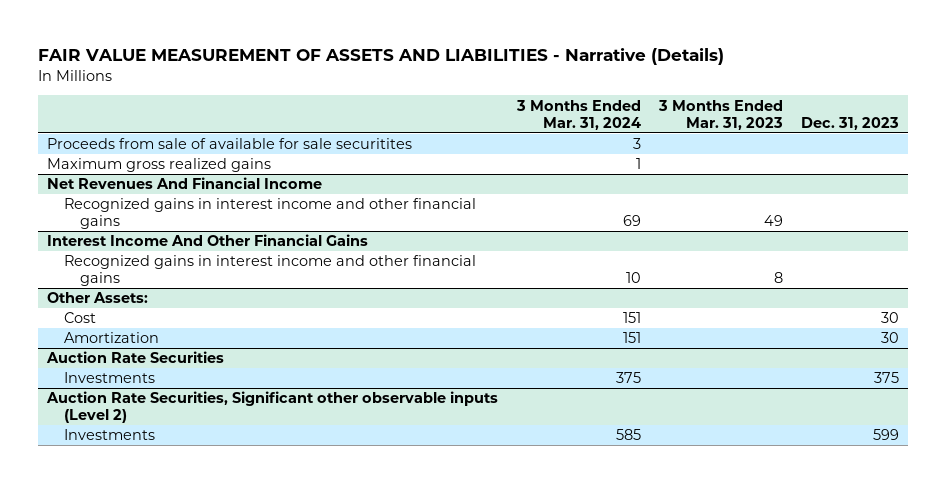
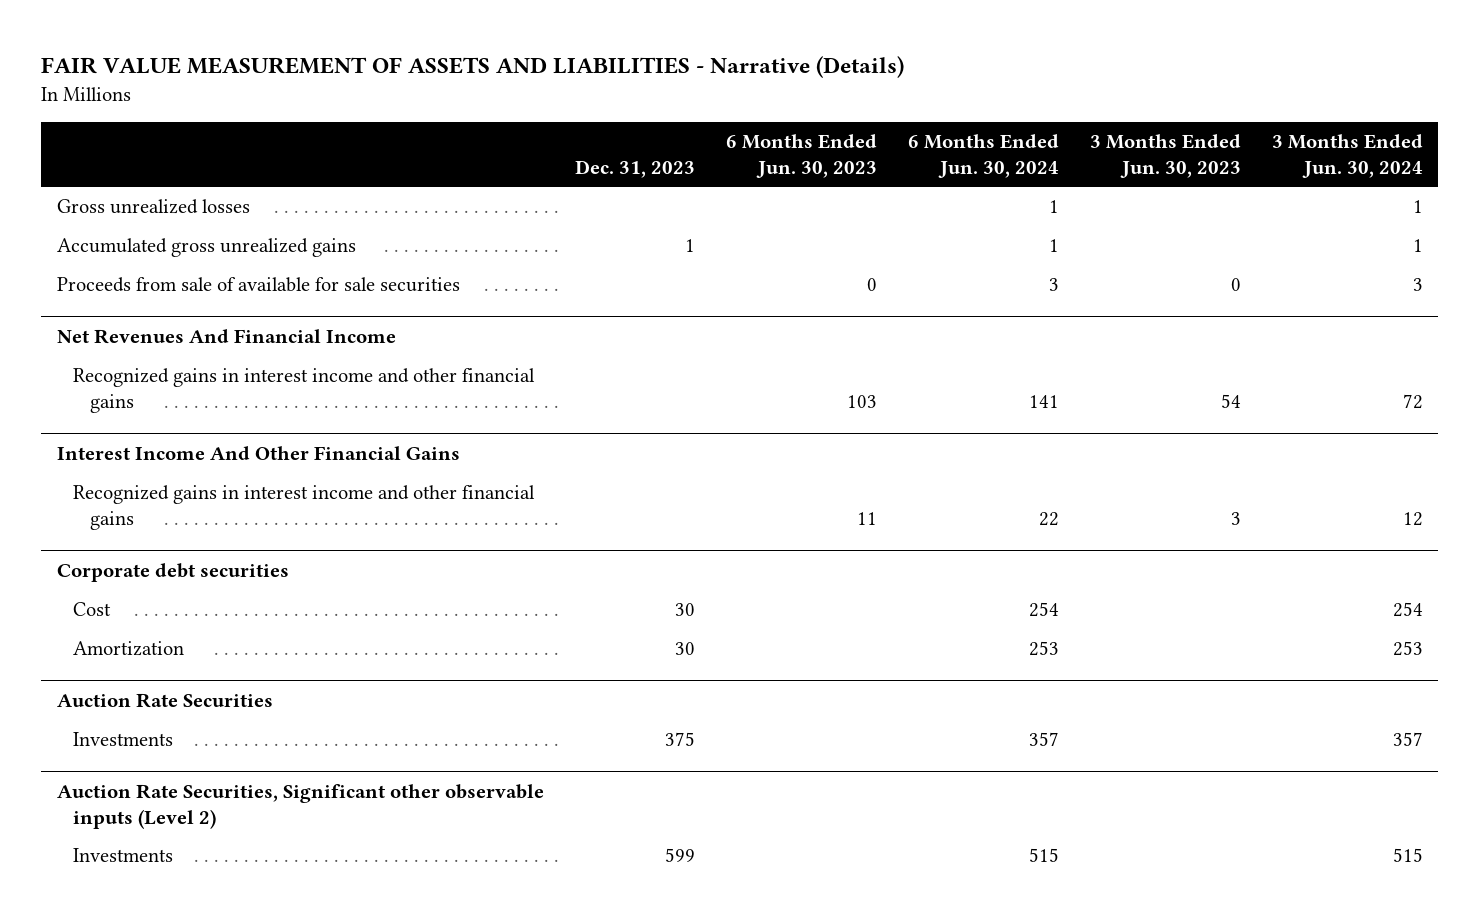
- | 3 Months Ended Mar. 31, 2024 | 3 Months Ended Mar. 31, 2023 | Dec. 31, 2023
+ | Dec. 31, 2023 | 6 Months Ended Jun. 30, 2023 | 6 Months Ended Jun. 30, 2024 | 3 Months Ended Jun. 30, 2023 | 3 Months Ended Jun. 30, 2024
- Proceeds from sale of available for sale securitites | 3 | |
- Maximum gross realized gains | 1 | |
+ Gross unrealized losses | | | 1 | | 1
+ Accumulated gross unrealized gains | 1 | | 1 | | 1
+ Proceeds from sale of available for sale securities | | 0 | 3 | 0 | 3
- Other Assets:
+ Corporate debt securities

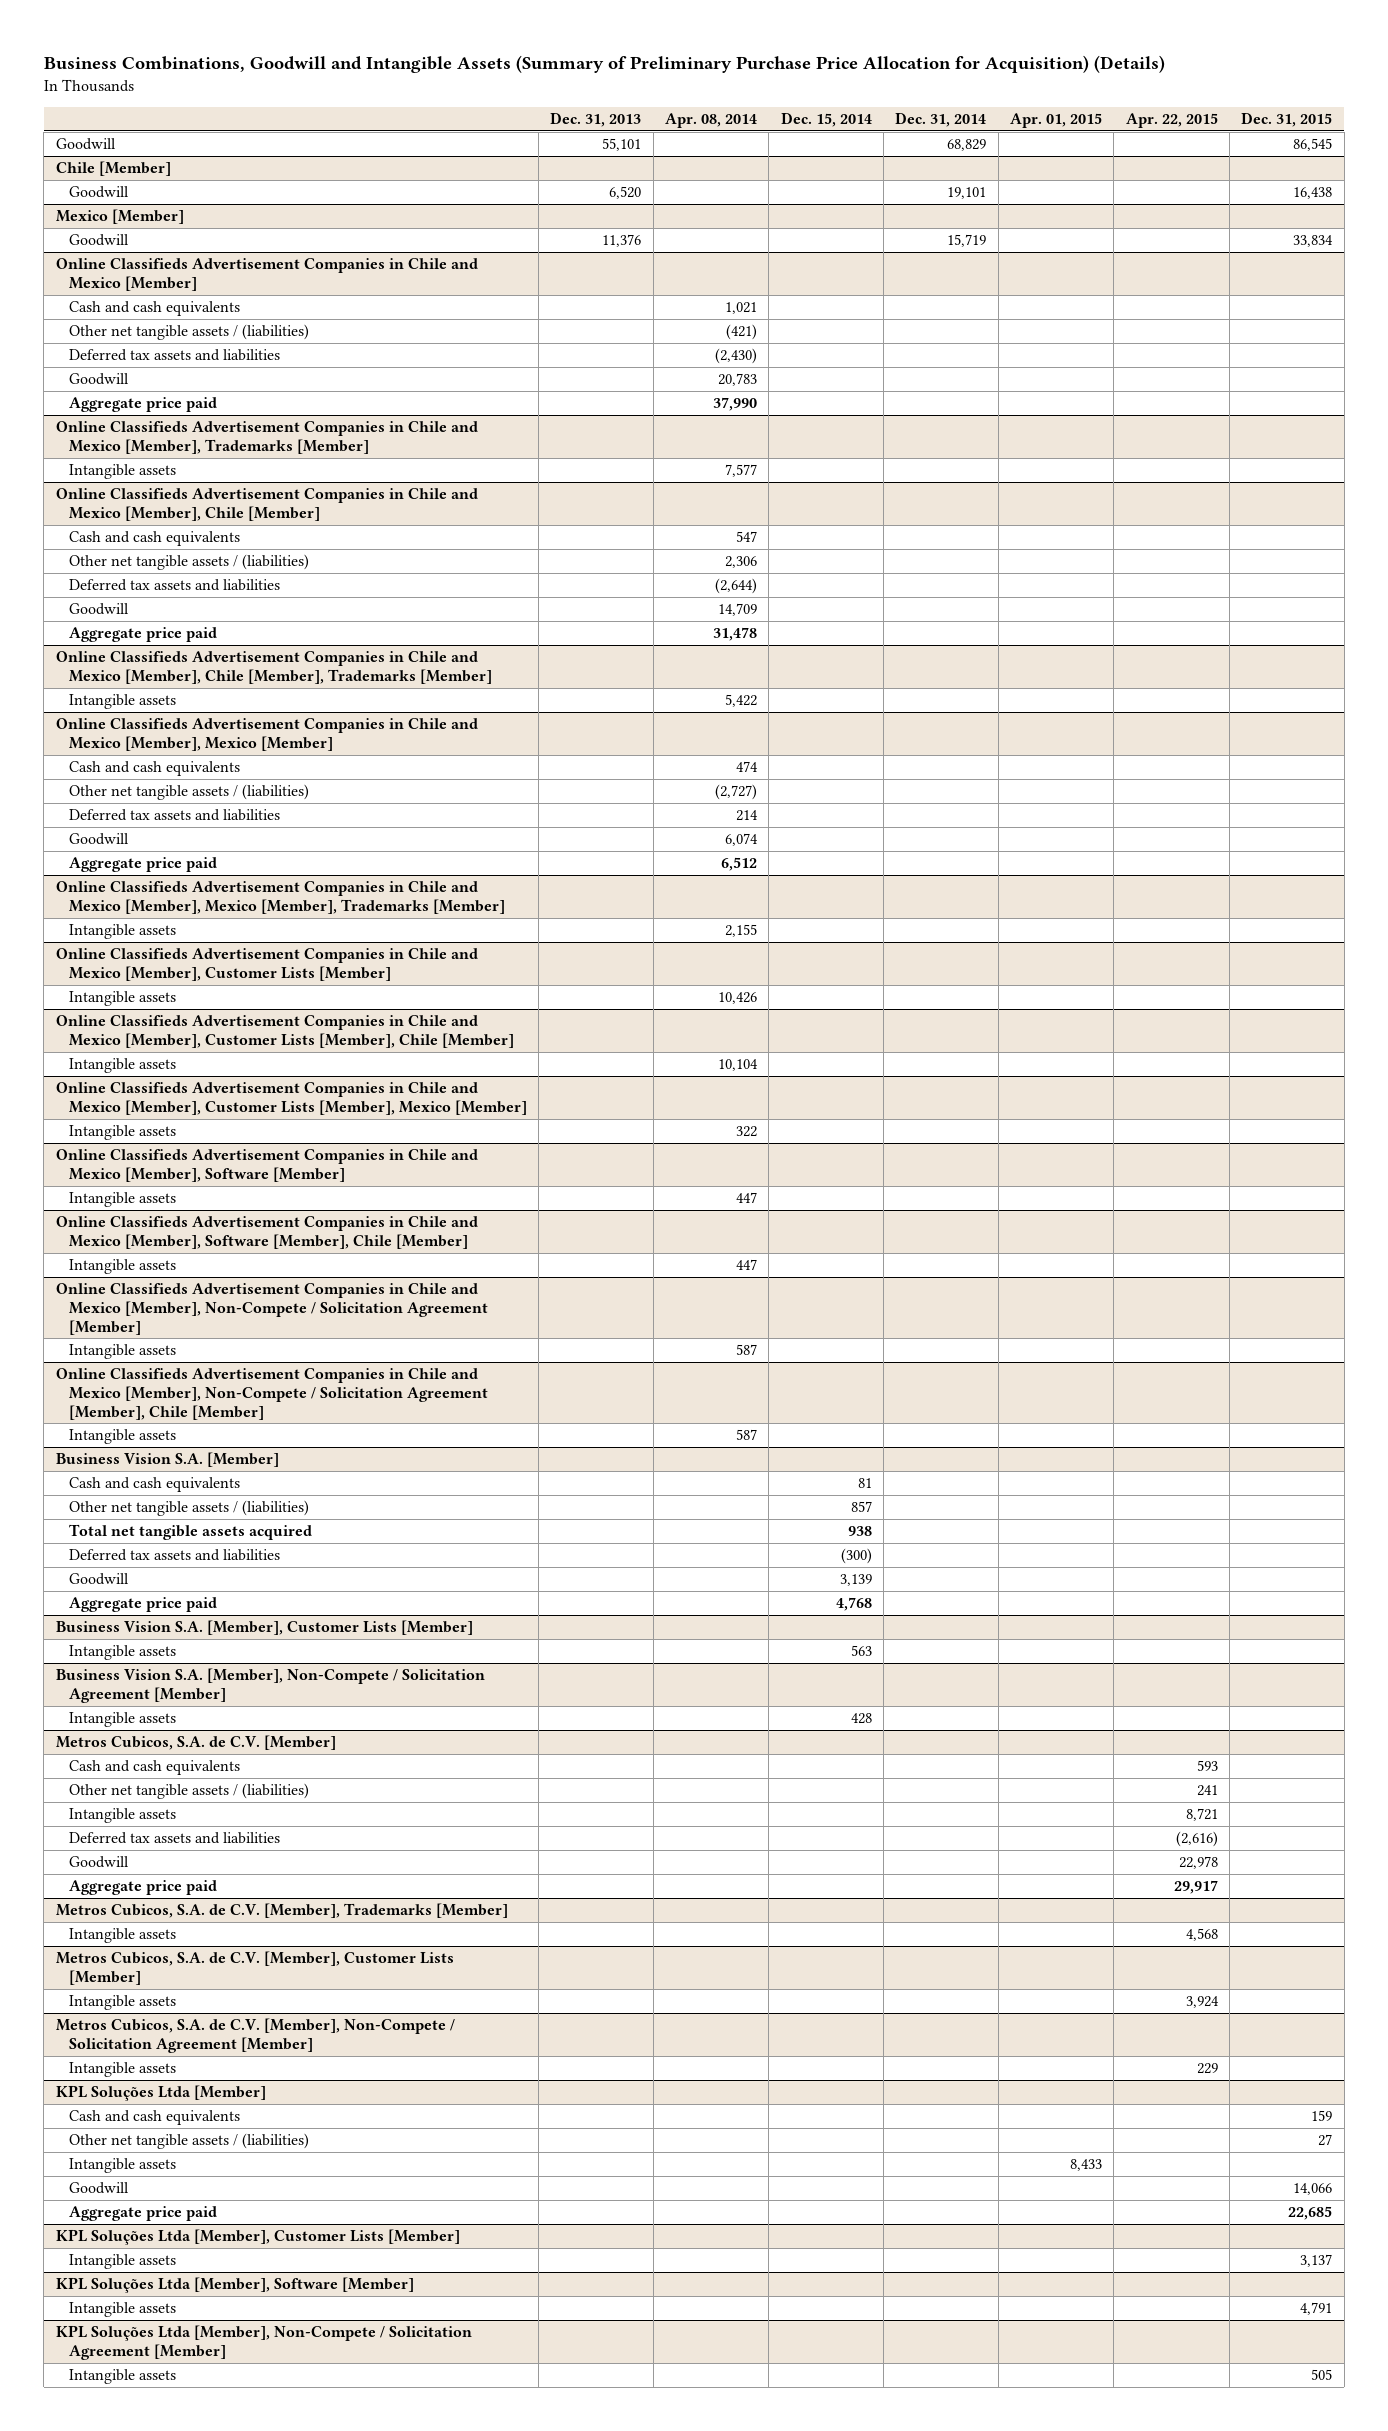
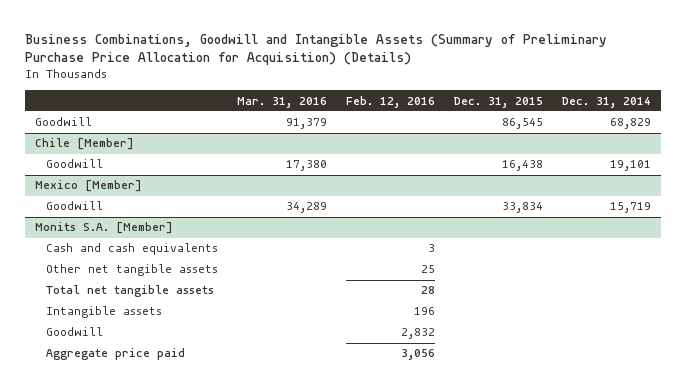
- | Dec. 31, 2013 | Apr. 08, 2014 | Dec. 15, 2014 | Dec. 31, 2014 | Apr. 01, 2015 | Apr. 22, 2015 | Dec. 31, 2015
+ | Mar. 31, 2016 | Feb. 12, 2016 | Dec. 31, 2015 | Dec. 31, 2014
- Online Classifieds Advertisement Companies in Chile and Mexico [Member]
- Cash and cash equivalents | | 1,021 | | | | |
- Other net tangible assets / (liabilities) | | (421) | | | | |
- Deferred tax assets and liabilities | | (2,430) | | | | |
- Goodwill | | 20,783 | | | | |
- Aggregate price paid | | 37,990 | | | | |
- Online Classifieds Advertisement Companies in Chile and Mexico [Member], Trademarks [Member]
- Intangible assets | | 7,577 | | | | |
- Online Classifieds Advertisement Companies in Chile and Mexico [Member], Chile [Member]
- Cash and cash equivalents | | 547 | | | | |
- Other net tangible assets / (liabilities) | | 2,306 | | | | |
- Deferred tax assets and liabilities | | (2,644) | | | | |
- Goodwill | | 14,709 | | | | |
- Aggregate price paid | | 31,478 | | | | |
- Online Classifieds Advertisement Companies in Chile and Mexico [Member], Chile [Member], Trademarks [Member]
- Intangible assets | | 5,422 | | | | |
- Online Classifieds Advertisement Companies in Chile and Mexico [Member], Mexico [Member]
- Cash and cash equivalents | | 474 | | | | |
- Other net tangible assets / (liabilities) | | (2,727) | | | | |
- Deferred tax assets and liabilities | | 214 | | | | |
- Goodwill | | 6,074 | | | | |
- Aggregate price paid | | 6,512 | | | | |
- Online Classifieds Advertisement Companies in Chile and Mexico [Member], Mexico [Member], Trademarks [Member]
- Intangible assets | | 2,155 | | | | |
- Online Classifieds Advertisement Companies in Chile and Mexico [Member], Customer Lists [Member]
- Intangible assets | | 10,426 | | | | |
- Online Classifieds Advertisement Companies in Chile and Mexico [Member], Customer Lists [Member], Chile [Member]
- Intangible assets | | 10,104 | | | | |
- Online Classifieds Advertisement Companies in Chile and Mexico [Member], Customer Lists [Member], Mexico [Member]
- Intangible assets | | 322 | | | | |
- Online Classifieds Advertisement Companies in Chile and Mexico [Member], Software [Member]
- Intangible assets | | 447 | | | | |
- Online Classifieds Advertisement Companies in Chile and Mexico [Member], Software [Member], Chile [Member]
- Intangible assets | | 447 | | | | |
- Online Classifieds Advertisement Companies in Chile and Mexico [Member], Non-Compete / Solicitation Agreement [Member]
- Intangible assets | | 587 | | | | |
- Online Classifieds Advertisement Companies in Chile and Mexico [Member], Non-Compete / Solicitation Agreement [Member], Chile [Member]
- Intangible assets | | 587 | | | | |
- Business Vision S.A. [Member]
- Cash and cash equivalents | | | 81 | | | |
- Other net tangible assets / (liabilities) | | | 857 | | | |
- Total net tangible assets acquired | | | 938 | | | |
- Deferred tax assets and liabilities | | | (300) | | | |
- Goodwill | | | 3,139 | | | |
- Aggregate price paid | | | 4,768 | | | |
- Business Vision S.A. [Member], Customer Lists [Member]
- Intangible assets | | | 563 | | | |
- Business Vision S.A. [Member], Non-Compete / Solicitation Agreement [Member]
- Intangible assets | | | 428 | | | |
- Metros Cubicos, S.A. de C.V. [Member]
- Cash and cash equivalents | | | | | | 593 |
- Other net tangible assets / (liabilities) | | | | | | 241 |
- Intangible assets | | | | | | 8,721 |
- Deferred tax assets and liabilities | | | | | | (2,616) |
- Goodwill | | | | | | 22,978 |
- Aggregate price paid | | | | | | 29,917 |
- Metros Cubicos, S.A. de C.V. [Member], Trademarks [Member]
- Intangible assets | | | | | | 4,568 |
- Metros Cubicos, S.A. de C.V. [Member], Customer Lists [Member]
- Intangible assets | | | | | | 3,924 |
- Metros Cubicos, S.A. de C.V. [Member], Non-Compete / Solicitation Agreement [Member]
- Intangible assets | | | | | | 229 |
- KPL Soluções Ltda [Member]
- Cash and cash equivalents | | | | | | | 159
- Other net tangible assets / (liabilities) | | | | | | | 27
- Intangible assets | | | | | 8,433 | |
- Goodwill | | | | | | | 14,066
- Aggregate price paid | | | | | | | 22,685
- KPL Soluções Ltda [Member], Customer Lists [Member]
- Intangible assets | | | | | | | 3,137
- KPL Soluções Ltda [Member], Software [Member]
- Intangible assets | | | | | | | 4,791
- KPL Soluções Ltda [Member], Non-Compete / Solicitation Agreement [Member]
- Intangible assets | | | | | | | 505
+ Monits S.A. [Member]
+ Cash and cash equivalents | | 3 | |
+ Other net tangible assets | | 25 | |
+ Total net tangible assets | | 28 | |
+ Intangible assets | | 196 | |
+ Goodwill | | 2,832 | |
+ Aggregate price paid | | 3,056 | |

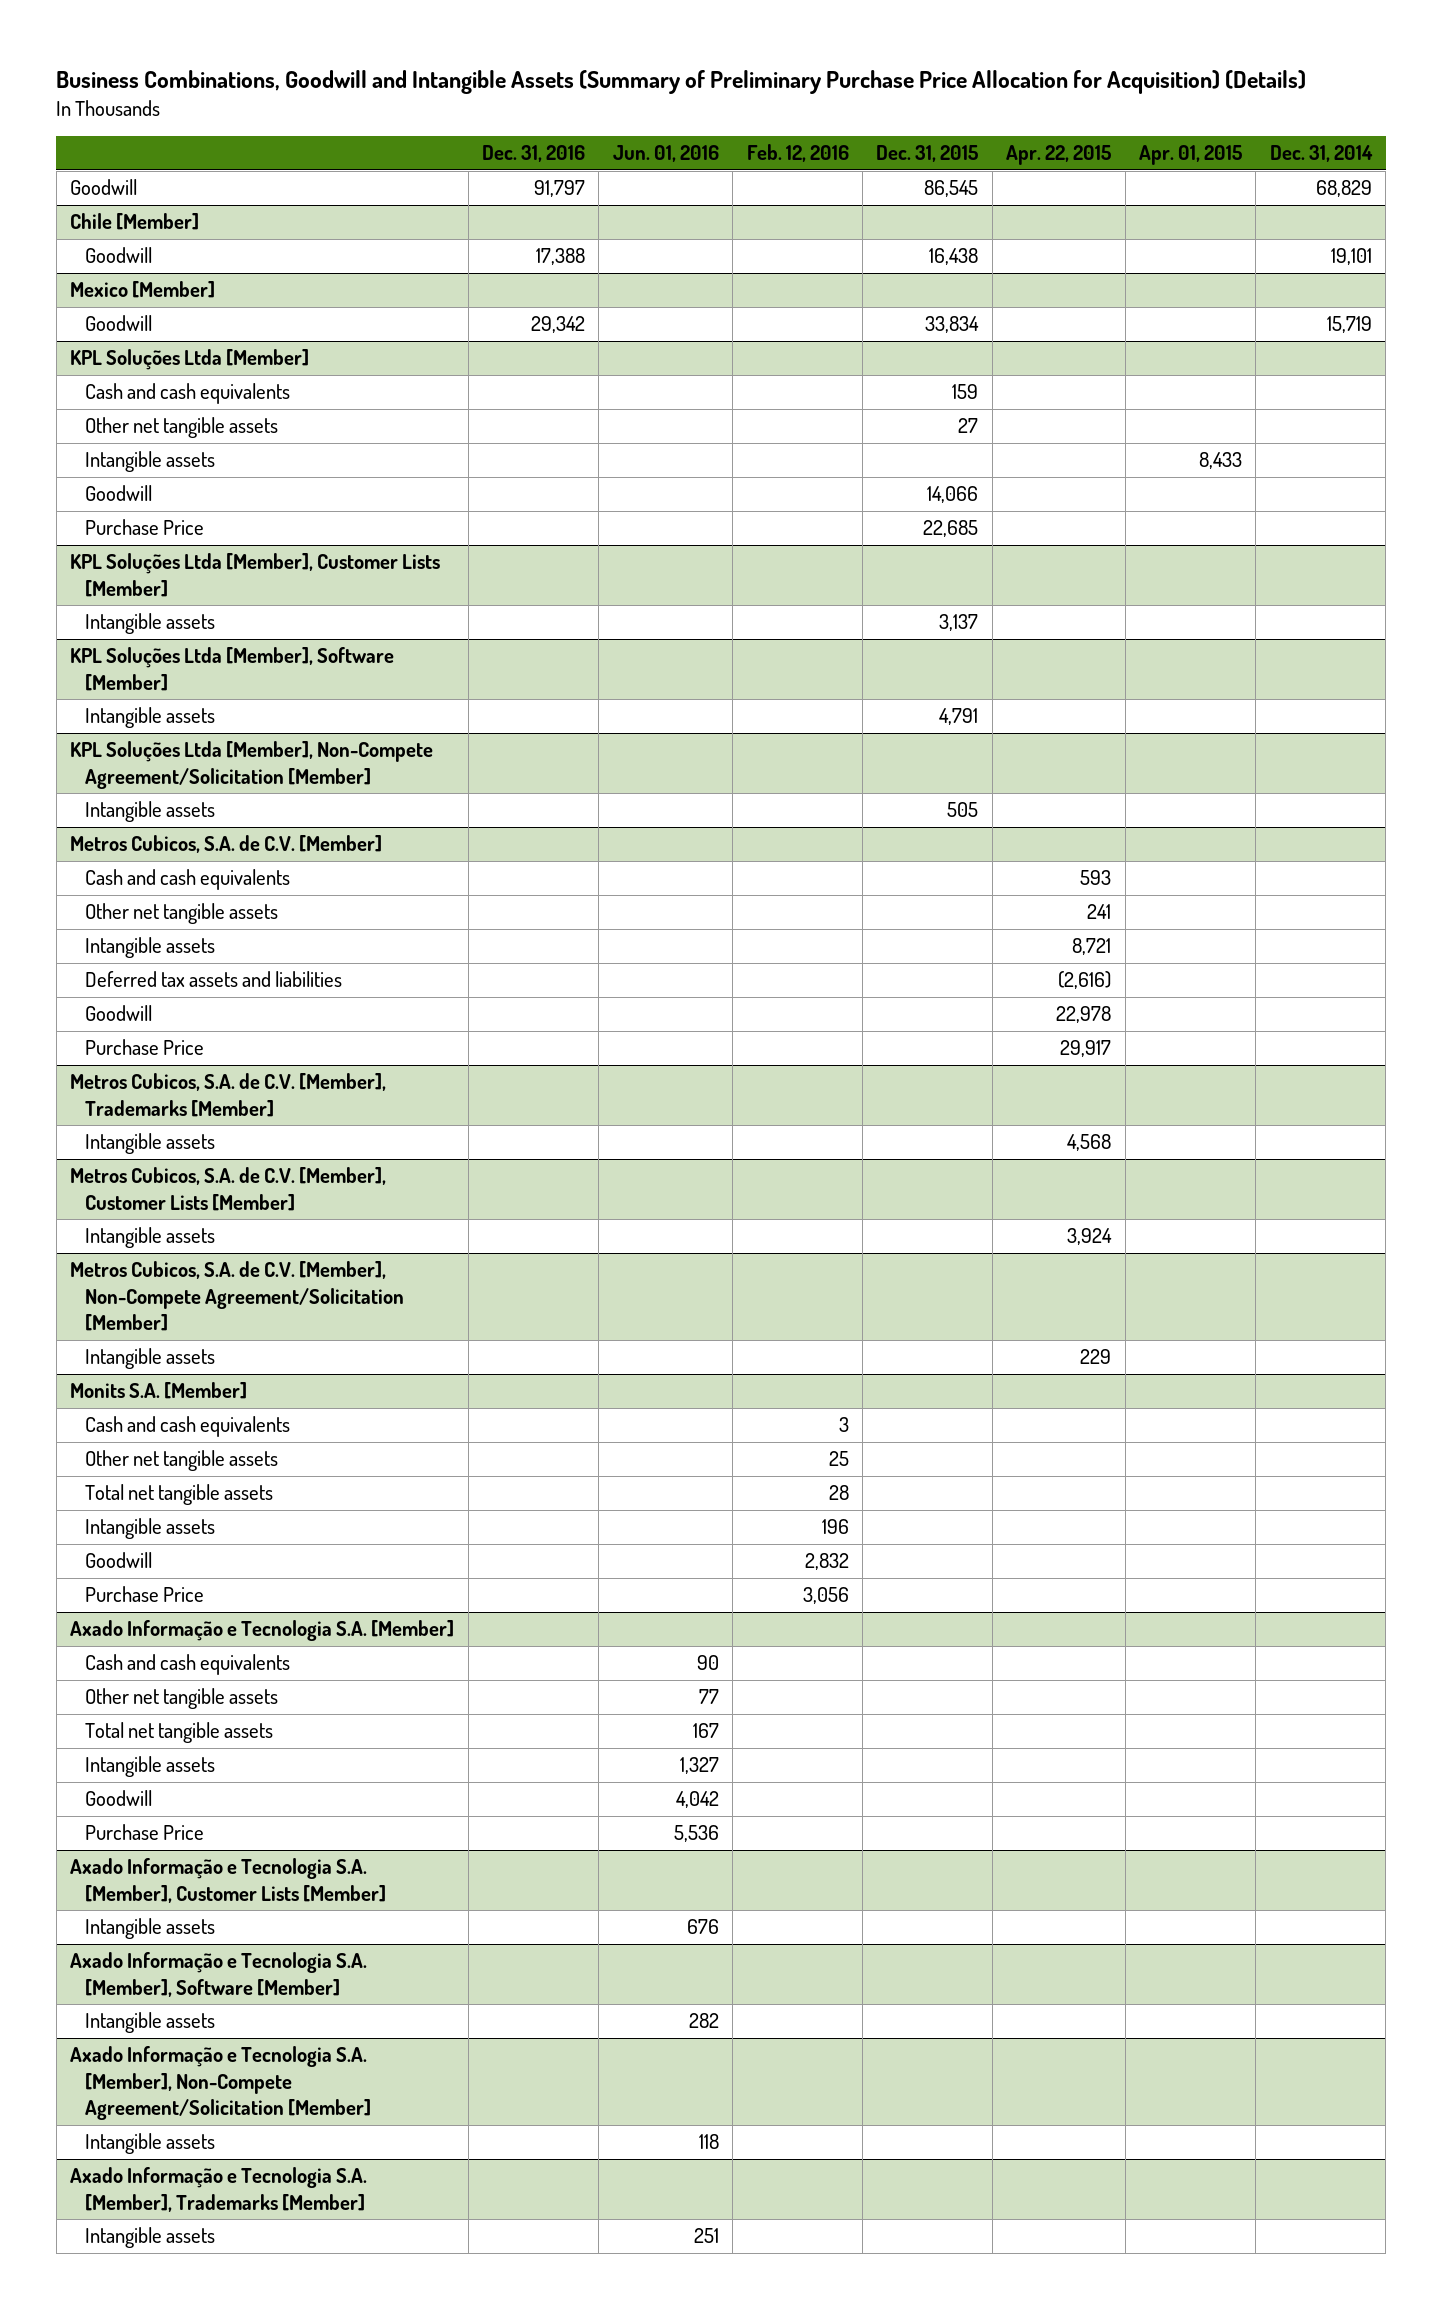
- | Mar. 31, 2016 | Feb. 12, 2016 | Dec. 31, 2015 | Dec. 31, 2014
+ | Dec. 31, 2016 | Jun. 01, 2016 | Feb. 12, 2016 | Dec. 31, 2015 | Apr. 22, 2015 | Apr. 01, 2015 | Dec. 31, 2014
+ KPL Soluções Ltda [Member]
+ Cash and cash equivalents | | | | 159 | | |
+ Other net tangible assets | | | | 27 | | |
+ Intangible assets | | | | | | 8,433 |
+ Goodwill | | | | 14,066 | | |
+ Purchase Price | | | | 22,685 | | |
+ KPL Soluções Ltda [Member], Customer Lists [Member]
+ Intangible assets | | | | 3,137 | | |
+ KPL Soluções Ltda [Member], Software [Member]
+ Intangible assets | | | | 4,791 | | |
+ KPL Soluções Ltda [Member], Non-Compete Agreement/Solicitation [Member]
+ Intangible assets | | | | 505 | | |
+ Metros Cubicos, S.A. de C.V. [Member]
+ Cash and cash equivalents | | | | | 593 | |
+ Other net tangible assets | | | | | 241 | |
+ Intangible assets | | | | | 8,721 | |
+ Deferred tax assets and liabilities | | | | | (2,616) | |
+ Goodwill | | | | | 22,978 | |
+ Purchase Price | | | | | 29,917 | |
+ Metros Cubicos, S.A. de C.V. [Member], Trademarks [Member]
+ Intangible assets | | | | | 4,568 | |
+ Metros Cubicos, S.A. de C.V. [Member], Customer Lists [Member]
+ Intangible assets | | | | | 3,924 | |
+ Metros Cubicos, S.A. de C.V. [Member], Non-Compete Agreement/Solicitation [Member]
+ Intangible assets | | | | | 229 | |
@ Monits S.A. [Member]
- Aggregate price paid | | 3,056 | |
+ Purchase Price | | | 3,056 | | | |
+ Axado Informação e Tecnologia S.A. [Member]
+ Cash and cash equivalents | | 90 | | | | |
+ Other net tangible assets | | 77 | | | | |
+ Total net tangible assets | | 167 | | | | |
+ Intangible assets | | 1,327 | | | | |
+ Goodwill | | 4,042 | | | | |
+ Purchase Price | | 5,536 | | | | |
+ Axado Informação e Tecnologia S.A. [Member], Customer Lists [Member]
+ Intangible assets | | 676 | | | | |
+ Axado Informação e Tecnologia S.A. [Member], Software [Member]
+ Intangible assets | | 282 | | | | |
+ Axado Informação e Tecnologia S.A. [Member], Non-Compete Agreement/Solicitation [Member]
+ Intangible assets | | 118 | | | | |
+ Axado Informação e Tecnologia S.A. [Member], Trademarks [Member]
+ Intangible assets | | 251 | | | | |

